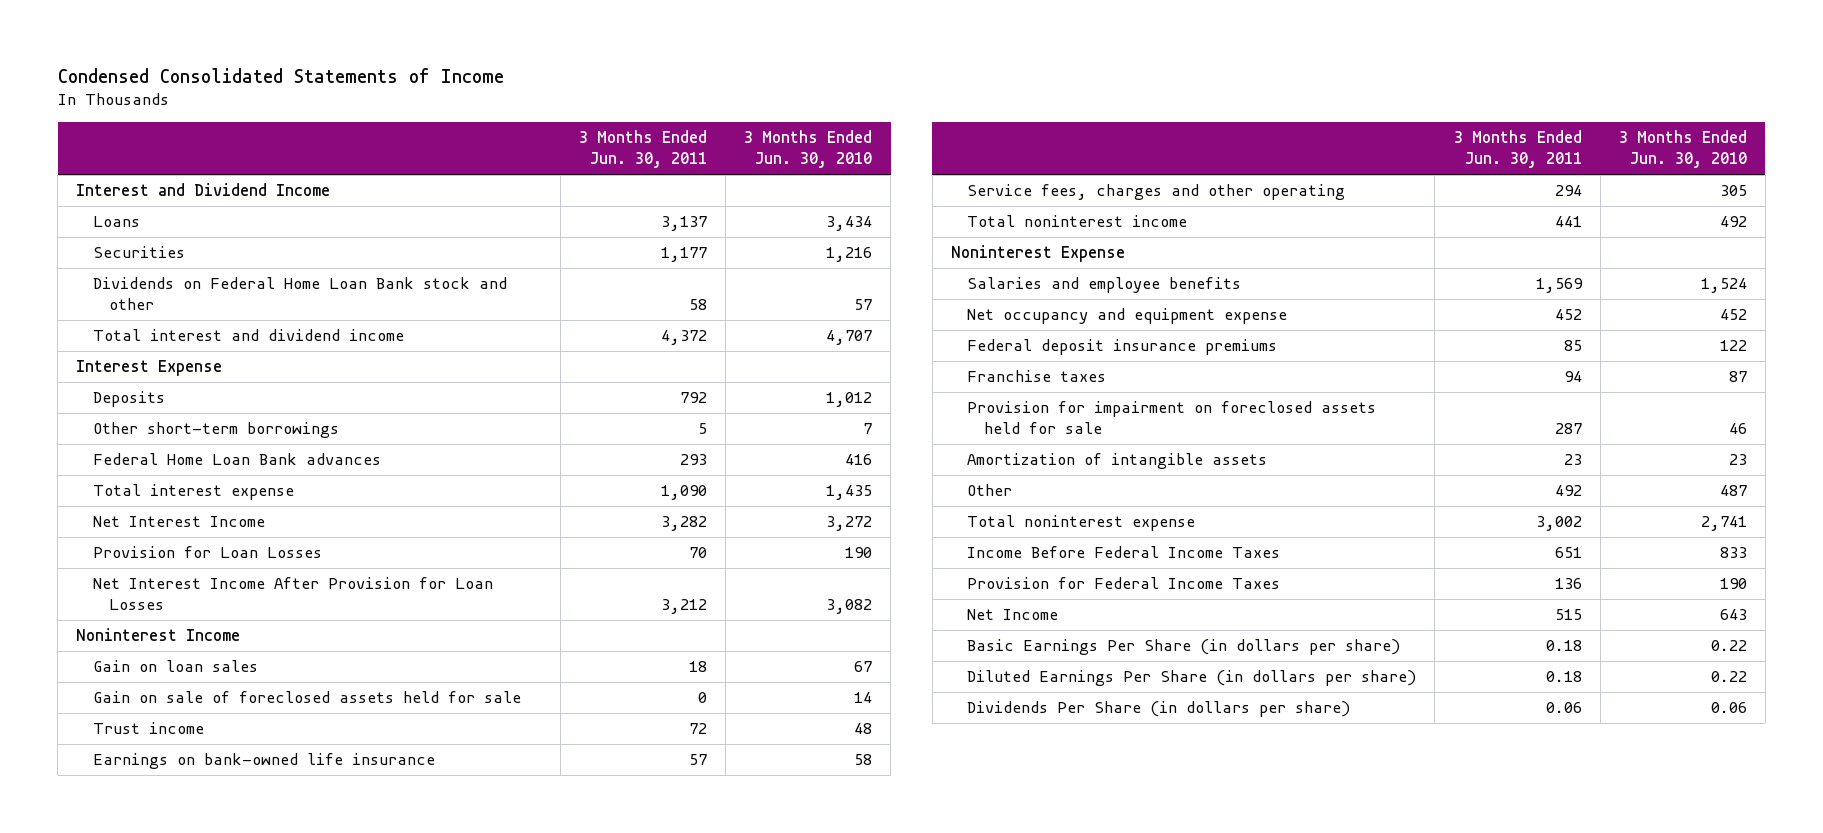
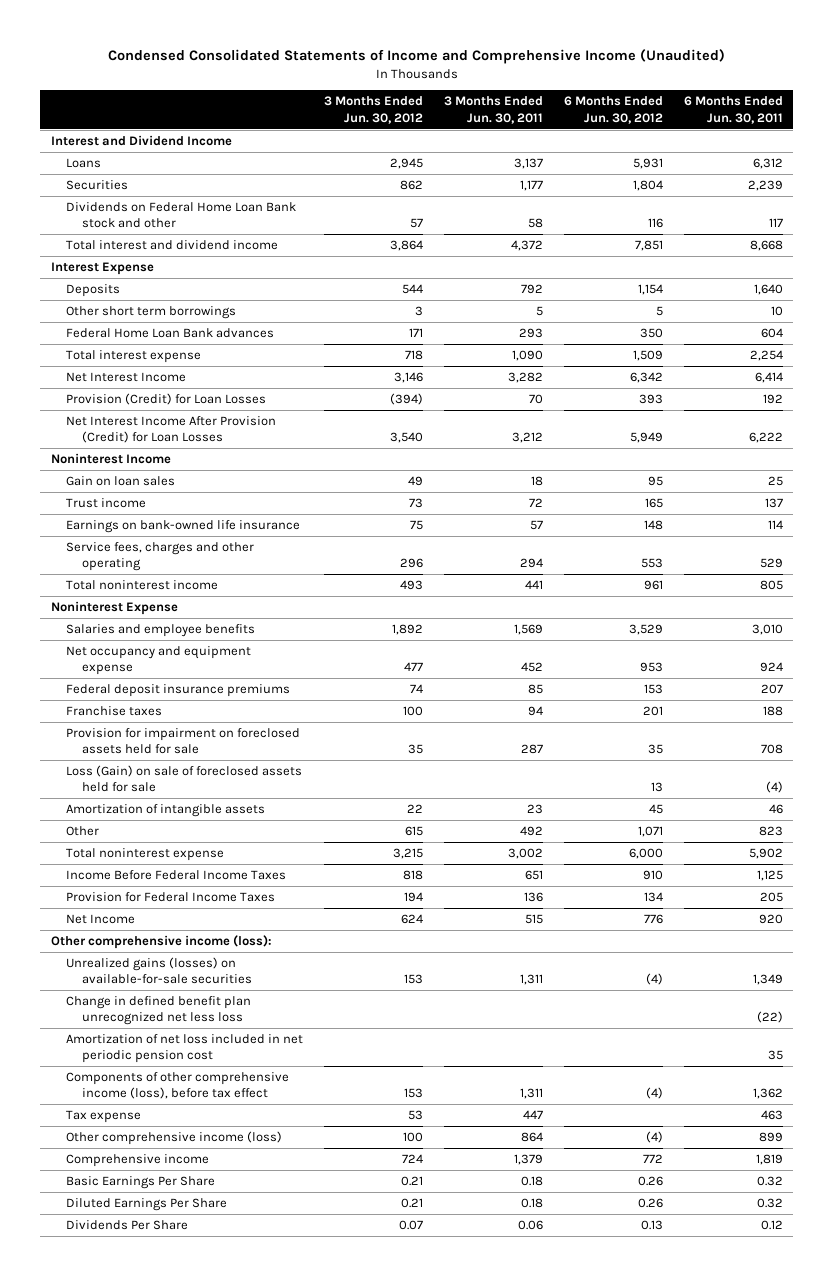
- Condensed Consolidated Statements of Income
+ Condensed Consolidated Statements of Income and Comprehensive Income (Unaudited)
- | 3 Months Ended Jun. 30, 2011 | 3 Months Ended Jun. 30, 2010
+ | 3 Months Ended Jun. 30, 2012 | 3 Months Ended Jun. 30, 2011 | 6 Months Ended Jun. 30, 2012 | 6 Months Ended Jun. 30, 2011
- Other short-term borrowings | 5 | 7
+ Other short term borrowings | 3 | 5 | 5 | 10
- Provision for Loan Losses | 70 | 190
- Net Interest Income After Provision for Loan Losses | 3,212 | 3,082
+ Provision (Credit) for Loan Losses | (394) | 70 | 393 | 192
+ Net Interest Income After Provision (Credit) for Loan Losses | 3,540 | 3,212 | 5,949 | 6,222
- Gain on sale of foreclosed assets held for sale | 0 | 14
+ Loss (Gain) on sale of foreclosed assets held for sale | | | 13 | (4)
- Basic Earnings Per Share (in dollars per share) | 0.18 | 0.22
- Diluted Earnings Per Share (in dollars per share) | 0.18 | 0.22
- Dividends Per Share (in dollars per share) | 0.06 | 0.06
+ Other comprehensive income (loss):
+ Unrealized gains (losses) on available-for-sale securities | 153 | 1,311 | (4) | 1,349
+ Change in defined benefit plan unrecognized net less loss | | | | (22)
+ Amortization of net loss included in net periodic pension cost | | | | 35
+ Components of other comprehensive income (loss), before tax effect | 153 | 1,311 | (4) | 1,362
+ Tax expense | 53 | 447 | | 463
+ Other comprehensive income (loss) | 100 | 864 | (4) | 899
+ Comprehensive income | 724 | 1,379 | 772 | 1,819
+ Basic Earnings Per Share | 0.21 | 0.18 | 0.26 | 0.32
+ Diluted Earnings Per Share | 0.21 | 0.18 | 0.26 | 0.32
+ Dividends Per Share | 0.07 | 0.06 | 0.13 | 0.12

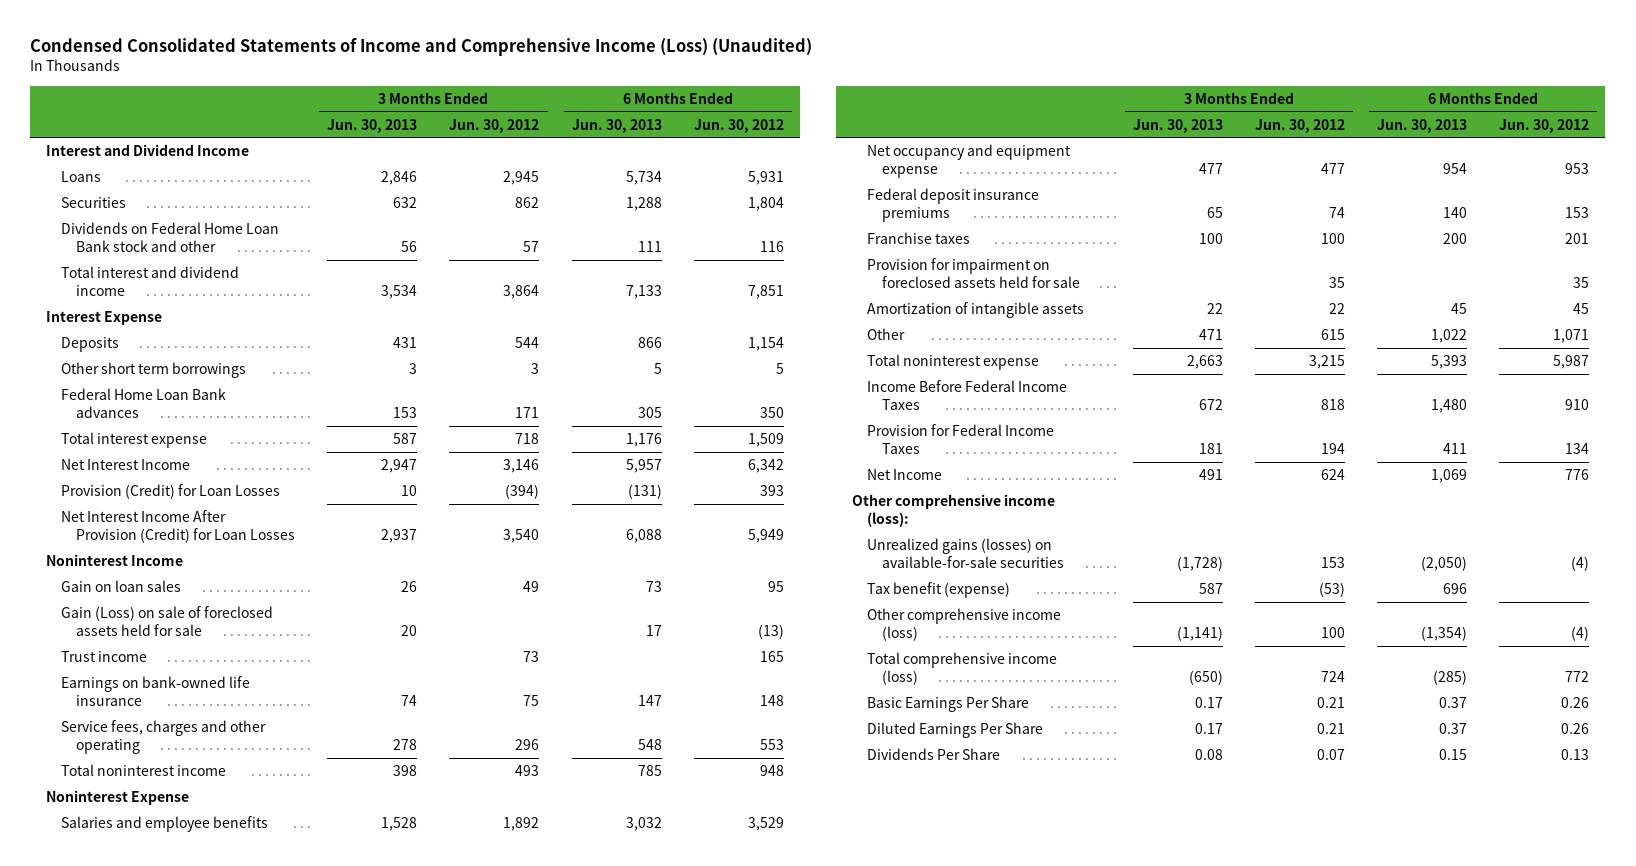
- Condensed Consolidated Statements of Income and Comprehensive Income (Unaudited)
+ Condensed Consolidated Statements of Income and Comprehensive Income (Loss) (Unaudited)
- | 3 Months Ended Jun. 30, 2012 | 3 Months Ended Jun. 30, 2011 | 6 Months Ended Jun. 30, 2012 | 6 Months Ended Jun. 30, 2011
+ | 3 Months Ended Jun. 30, 2013 | 3 Months Ended Jun. 30, 2012 | 6 Months Ended Jun. 30, 2013 | 6 Months Ended Jun. 30, 2012
+ Gain (Loss) on sale of foreclosed assets held for sale | 20 | | 17 | (13)
- Total noninterest income | 493 | 441 | 961 | 805
+ Total noninterest income | 398 | 493 | 785 | 948
- Loss (Gain) on sale of foreclosed assets held for sale | | | 13 | (4)
- Total noninterest expense | 3,215 | 3,002 | 6,000 | 5,902
+ Total noninterest expense | 2,663 | 3,215 | 5,393 | 5,987
- Change in defined benefit plan unrecognized net less loss | | | | (22)
- Amortization of net loss included in net periodic pension cost | | | | 35
- Components of other comprehensive income (loss), before tax effect | 153 | 1,311 | (4) | 1,362
- Tax expense | 53 | 447 | | 463
+ Tax benefit (expense) | 587 | (53) | 696 |
- Comprehensive income | 724 | 1,379 | 772 | 1,819
+ Total comprehensive income (loss) | (650) | 724 | (285) | 772

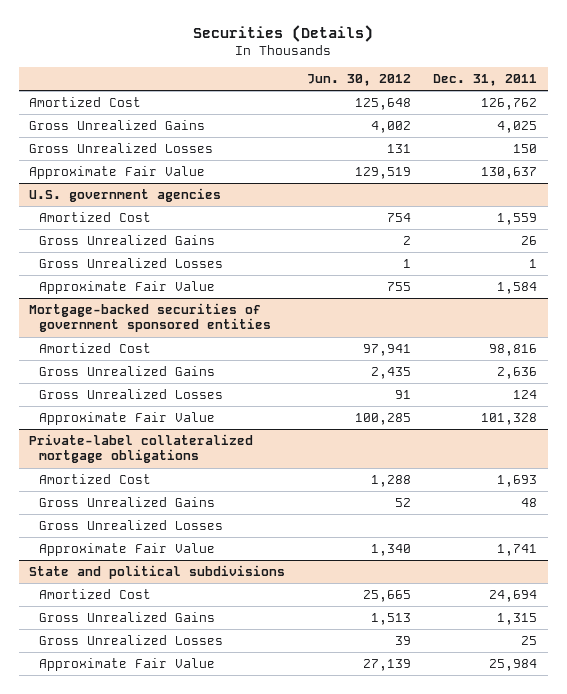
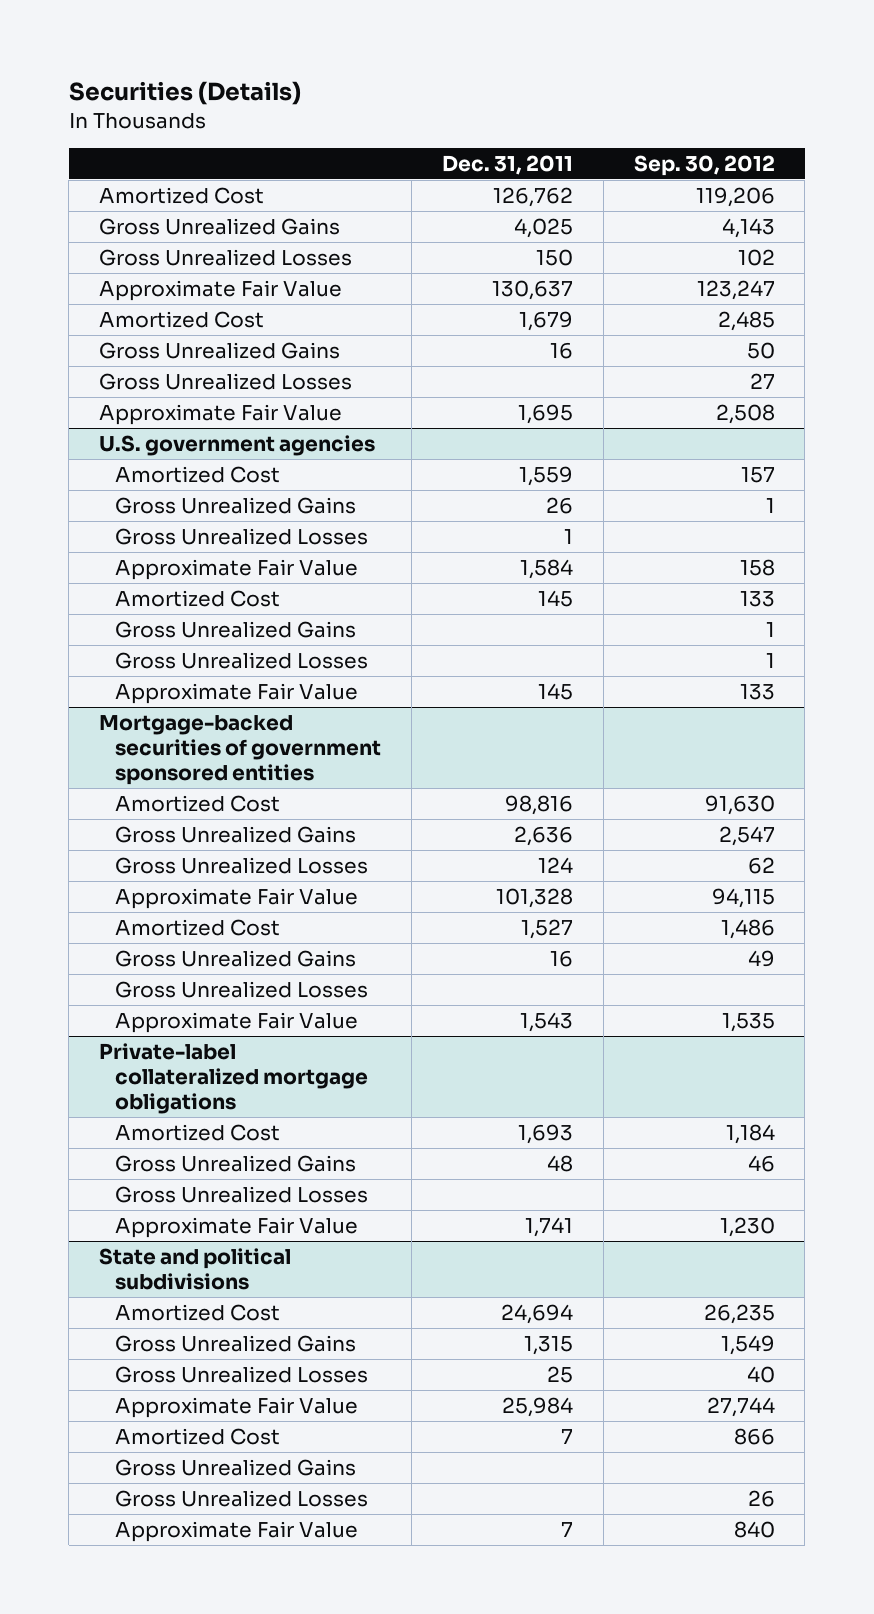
- | Jun. 30, 2012 | Dec. 31, 2011
+ | Dec. 31, 2011 | Sep. 30, 2012
+ Amortized Cost | 1,679 | 2,485
+ Gross Unrealized Gains | 16 | 50
+ Gross Unrealized Losses | | 27
+ Approximate Fair Value | 1,695 | 2,508
@ U.S. government agencies
+ Amortized Cost | 145 | 133
+ Gross Unrealized Gains | | 1
+ Gross Unrealized Losses | | 1
+ Approximate Fair Value | 145 | 133
@ Mortgage-backed securities of government sponsored entities
+ Amortized Cost | 1,527 | 1,486
+ Gross Unrealized Gains | 16 | 49
+ Gross Unrealized Losses
+ Approximate Fair Value | 1,543 | 1,535
@ State and political subdivisions
+ Amortized Cost | 7 | 866
+ Gross Unrealized Gains
+ Gross Unrealized Losses | | 26
+ Approximate Fair Value | 7 | 840

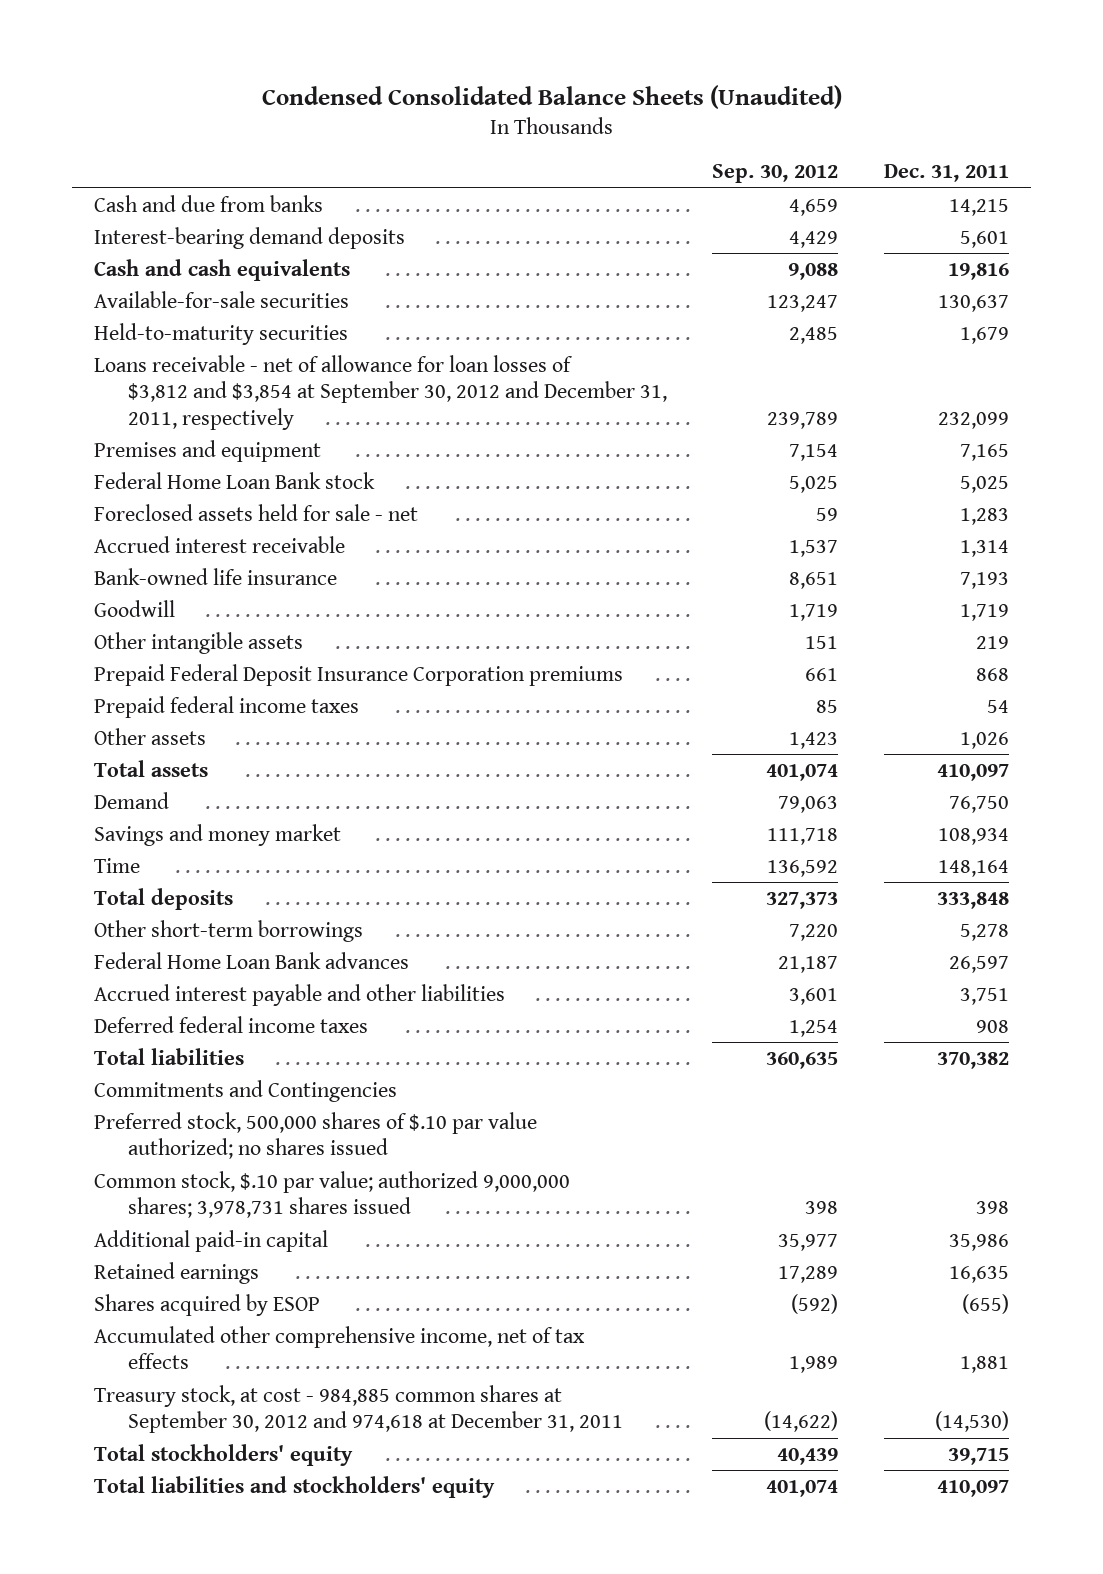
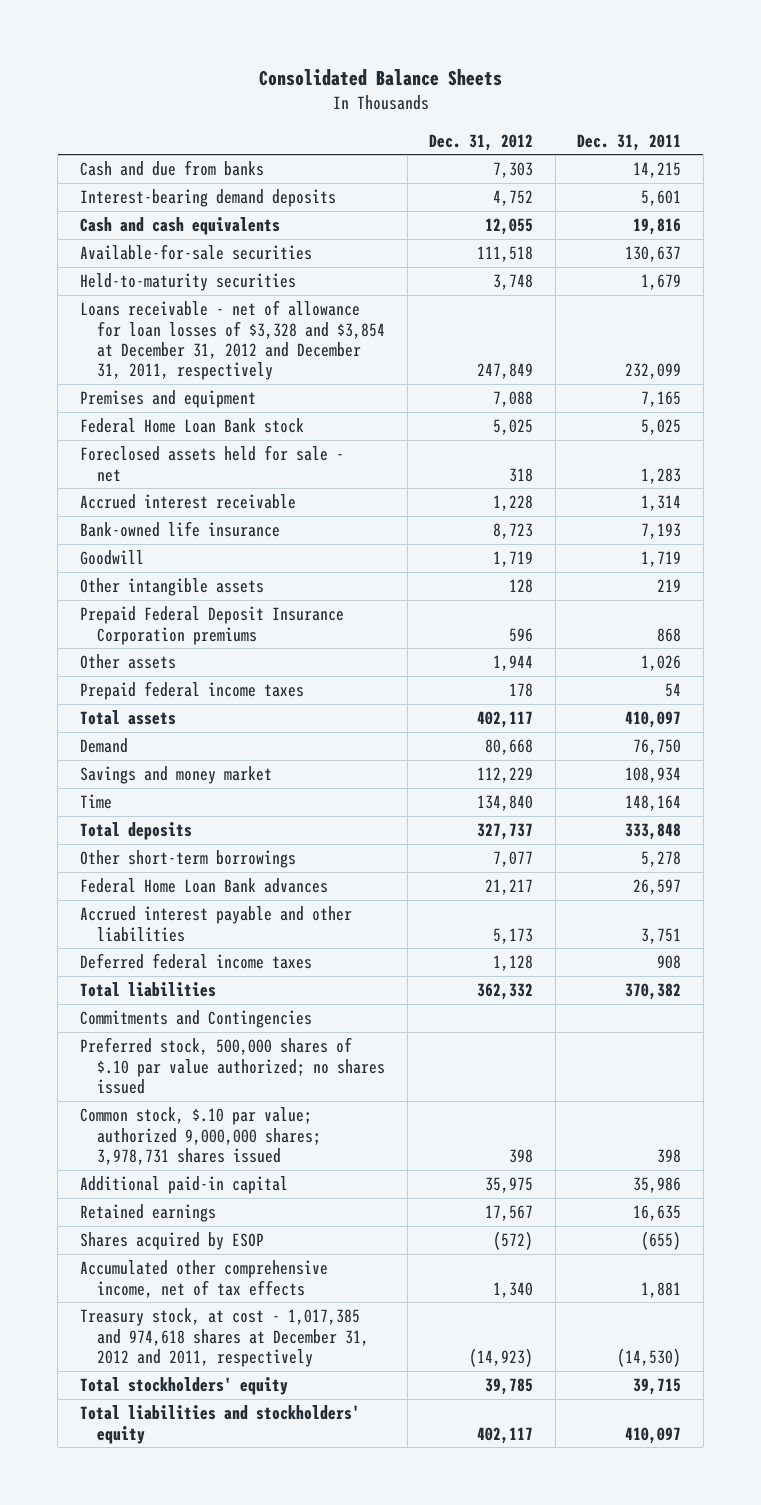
- Condensed Consolidated Balance Sheets (Unaudited)
+ Consolidated Balance Sheets
- | Sep. 30, 2012 | Dec. 31, 2011
+ | Dec. 31, 2012 | Dec. 31, 2011
- Loans receivable - net of allowance for loan losses of $3,812 and $3,854 at September 30, 2012 and December 31, 2011, respectively | 239,789 | 232,099
+ Loans receivable - net of allowance for loan losses of $3,328 and $3,854 at December 31, 2012 and December 31, 2011, respectively | 247,849 | 232,099
moved down: Prepaid federal income taxes | 178 | 54
- Treasury stock, at cost - 984,885 common shares at September 30, 2012 and 974,618 at December 31, 2011 | (14,622) | (14,530)
+ Treasury stock, at cost - 1,017,385 and 974,618 shares at December 31, 2012 and 2011, respectively | (14,923) | (14,530)

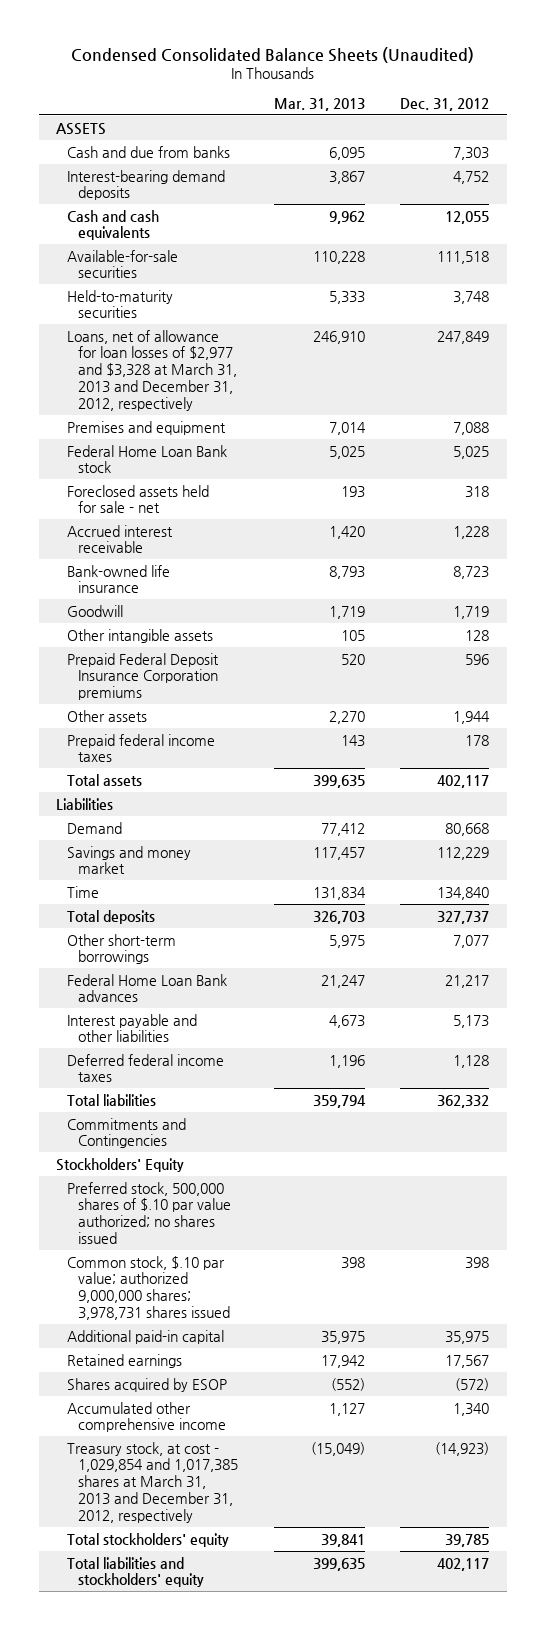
- Consolidated Balance Sheets
+ Condensed Consolidated Balance Sheets (Unaudited)
- | Dec. 31, 2012 | Dec. 31, 2011
+ | Mar. 31, 2013 | Dec. 31, 2012
+ ASSETS
- Loans receivable - net of allowance for loan losses of $3,328 and $3,854 at December 31, 2012 and December 31, 2011, respectively | 247,849 | 232,099
+ Loans, net of allowance for loan losses of $2,977 and $3,328 at March 31, 2013 and December 31, 2012, respectively | 246,910 | 247,849
+ Liabilities
- Accrued interest payable and other liabilities | 5,173 | 3,751
+ Interest payable and other liabilities | 4,673 | 5,173
+ Stockholders' Equity
- Accumulated other comprehensive income, net of tax effects | 1,340 | 1,881
- Treasury stock, at cost - 1,017,385 and 974,618 shares at December 31, 2012 and 2011, respectively | (14,923) | (14,530)
+ Accumulated other comprehensive income | 1,127 | 1,340
+ Treasury stock, at cost - 1,029,854 and 1,017,385 shares at March 31, 2013 and December 31, 2012, respectively | (15,049) | (14,923)

